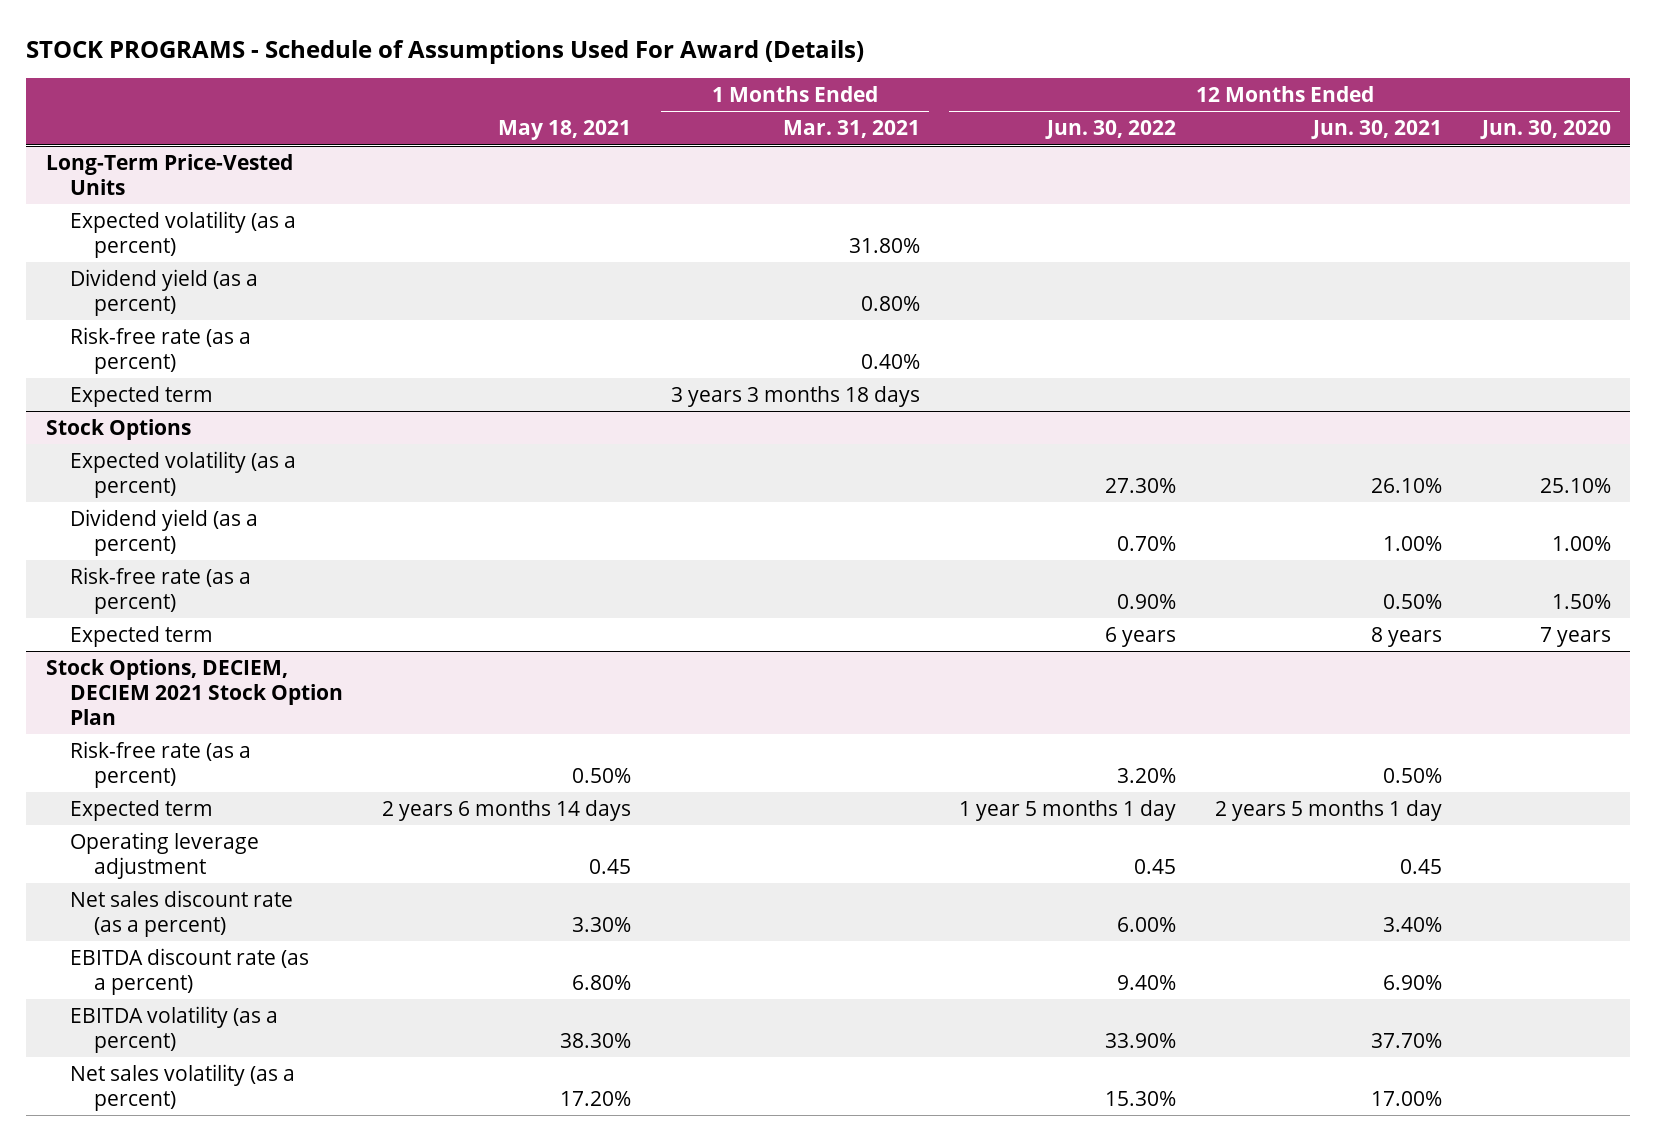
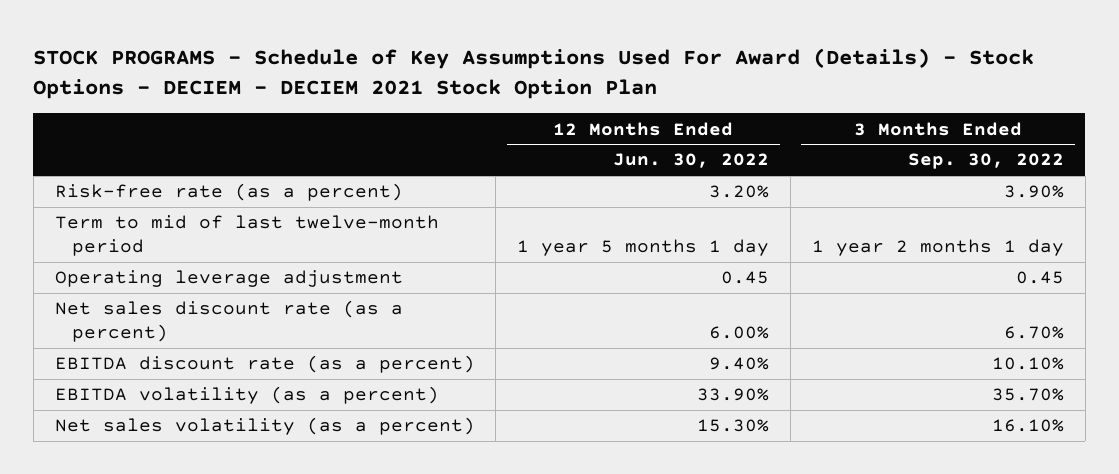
- STOCK PROGRAMS - Schedule of Assumptions Used For Award (Details)
+ STOCK PROGRAMS - Schedule of Key Assumptions Used For Award (Details) - Stock Options - DECIEM - DECIEM 2021 Stock Option Plan
- | May 18, 2021 | 1 Months Ended Mar. 31, 2021 | 12 Months Ended Jun. 30, 2022 | 12 Months Ended Jun. 30, 2021 | 12 Months Ended Jun. 30, 2020
+ | 12 Months Ended Jun. 30, 2022 | 3 Months Ended Sep. 30, 2022
- Long-Term Price-Vested Units
- Expected volatility (as a percent) | | 31.80% | | |
- Dividend yield (as a percent) | | 0.80% | | |
- Risk-free rate (as a percent) | | 0.40% | | |
- Expected term | | 3 years 3 months 18 days | | |
- Stock Options
- Expected volatility (as a percent) | | | 27.30% | 26.10% | 25.10%
- Dividend yield (as a percent) | | | 0.70% | 1.00% | 1.00%
- Risk-free rate (as a percent) | | | 0.90% | 0.50% | 1.50%
- Expected term | | | 6 years | 8 years | 7 years
- Stock Options, DECIEM, DECIEM 2021 Stock Option Plan
- Expected term | 2 years 6 months 14 days | | 1 year 5 months 1 day | 2 years 5 months 1 day |
+ Term to mid of last twelve-month period | 1 year 5 months 1 day | 1 year 2 months 1 day

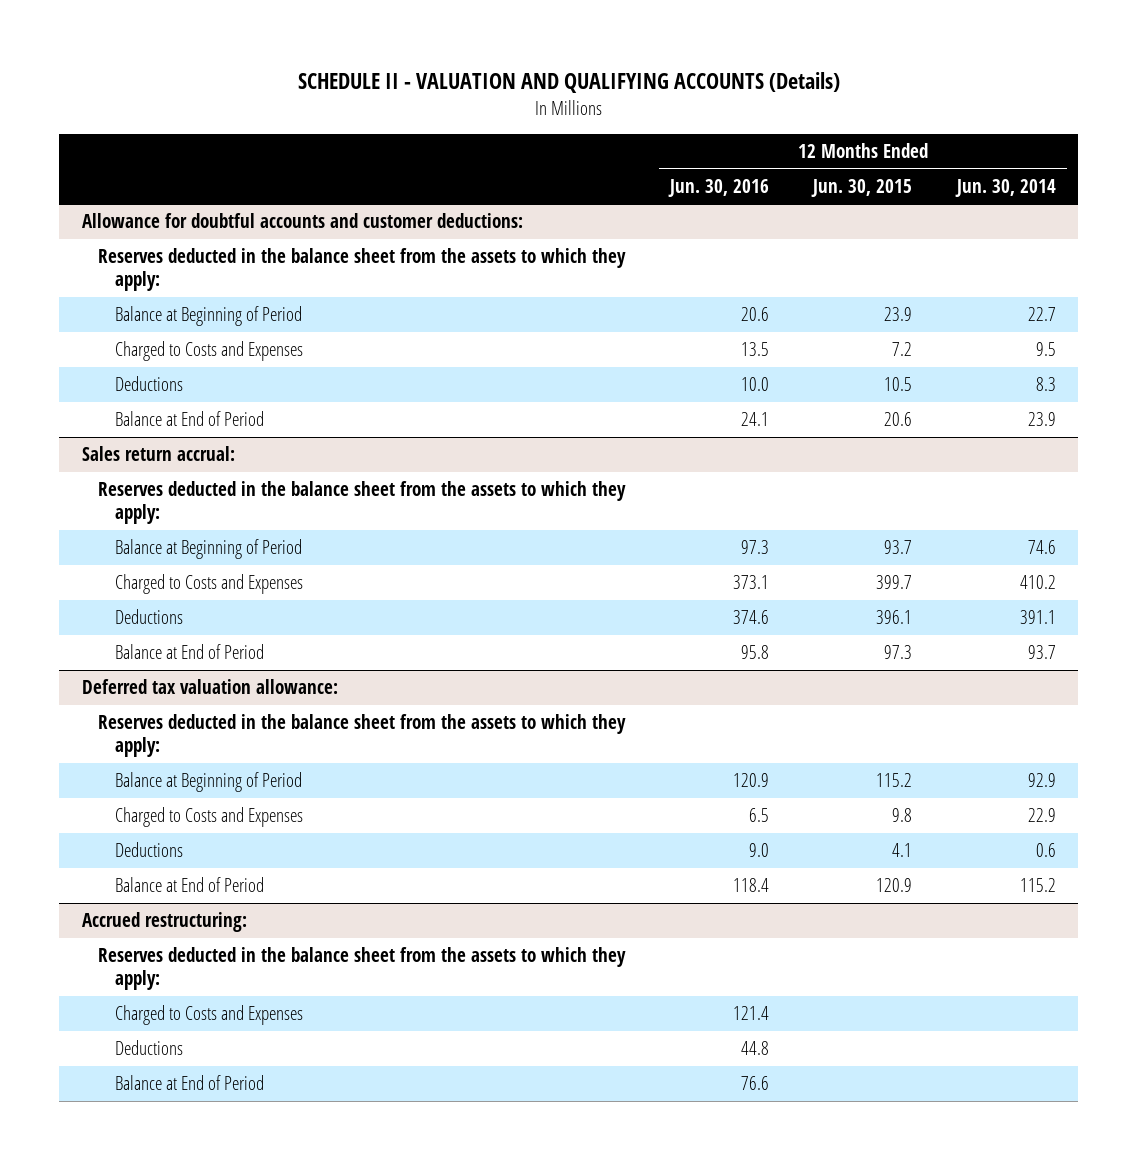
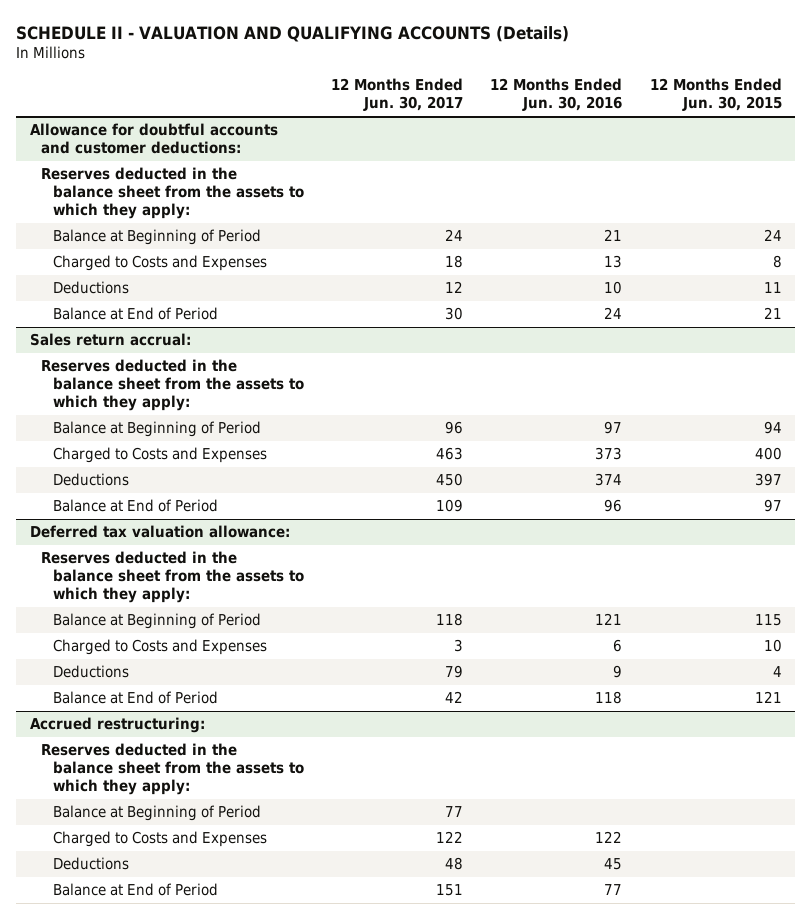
- | 12 Months Ended Jun. 30, 2016 | 12 Months Ended Jun. 30, 2015 | 12 Months Ended Jun. 30, 2014
+ | 12 Months Ended Jun. 30, 2017 | 12 Months Ended Jun. 30, 2016 | 12 Months Ended Jun. 30, 2015
@ Allowance for doubtful accounts and customer deductions:
- Balance at Beginning of Period | 20.6 | 23.9 | 22.7
- Charged to Costs and Expenses | 13.5 | 7.2 | 9.5
- Deductions | 10.0 | 10.5 | 8.3
- Balance at End of Period | 24.1 | 20.6 | 23.9
+ Balance at Beginning of Period | 24 | 21 | 24
+ Charged to Costs and Expenses | 18 | 13 | 8
+ Deductions | 12 | 10 | 11
+ Balance at End of Period | 30 | 24 | 21
@ Sales return accrual:
- Balance at Beginning of Period | 97.3 | 93.7 | 74.6
- Charged to Costs and Expenses | 373.1 | 399.7 | 410.2
- Deductions | 374.6 | 396.1 | 391.1
- Balance at End of Period | 95.8 | 97.3 | 93.7
+ Balance at Beginning of Period | 96 | 97 | 94
+ Charged to Costs and Expenses | 463 | 373 | 400
+ Deductions | 450 | 374 | 397
+ Balance at End of Period | 109 | 96 | 97
@ Deferred tax valuation allowance:
- Balance at Beginning of Period | 120.9 | 115.2 | 92.9
- Charged to Costs and Expenses | 6.5 | 9.8 | 22.9
- Deductions | 9.0 | 4.1 | 0.6
- Balance at End of Period | 118.4 | 120.9 | 115.2
+ Balance at Beginning of Period | 118 | 121 | 115
+ Charged to Costs and Expenses | 3 | 6 | 10
+ Deductions | 79 | 9 | 4
+ Balance at End of Period | 42 | 118 | 121
@ Accrued restructuring:
- Charged to Costs and Expenses | 121.4 | |
- Deductions | 44.8 | |
- Balance at End of Period | 76.6 | |
+ Balance at Beginning of Period | 77 | |
+ Charged to Costs and Expenses | 122 | 122 |
+ Deductions | 48 | 45 |
+ Balance at End of Period | 151 | 77 |

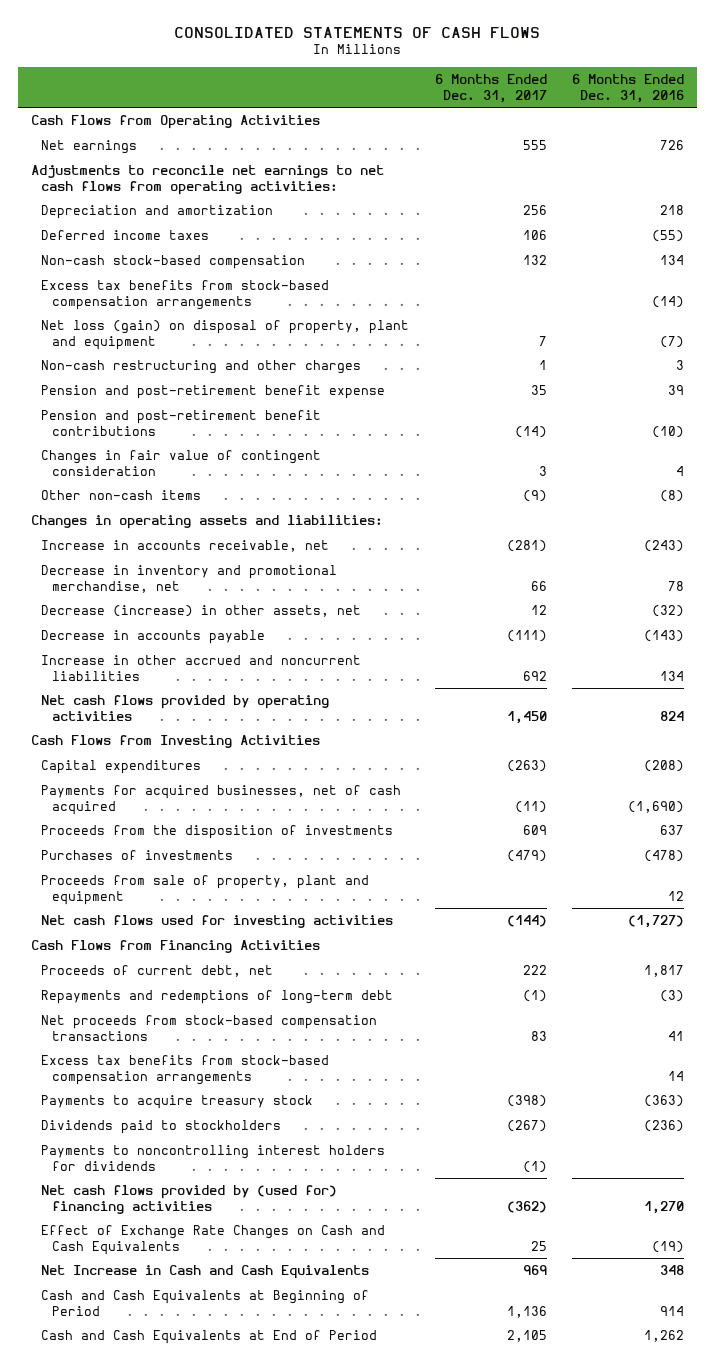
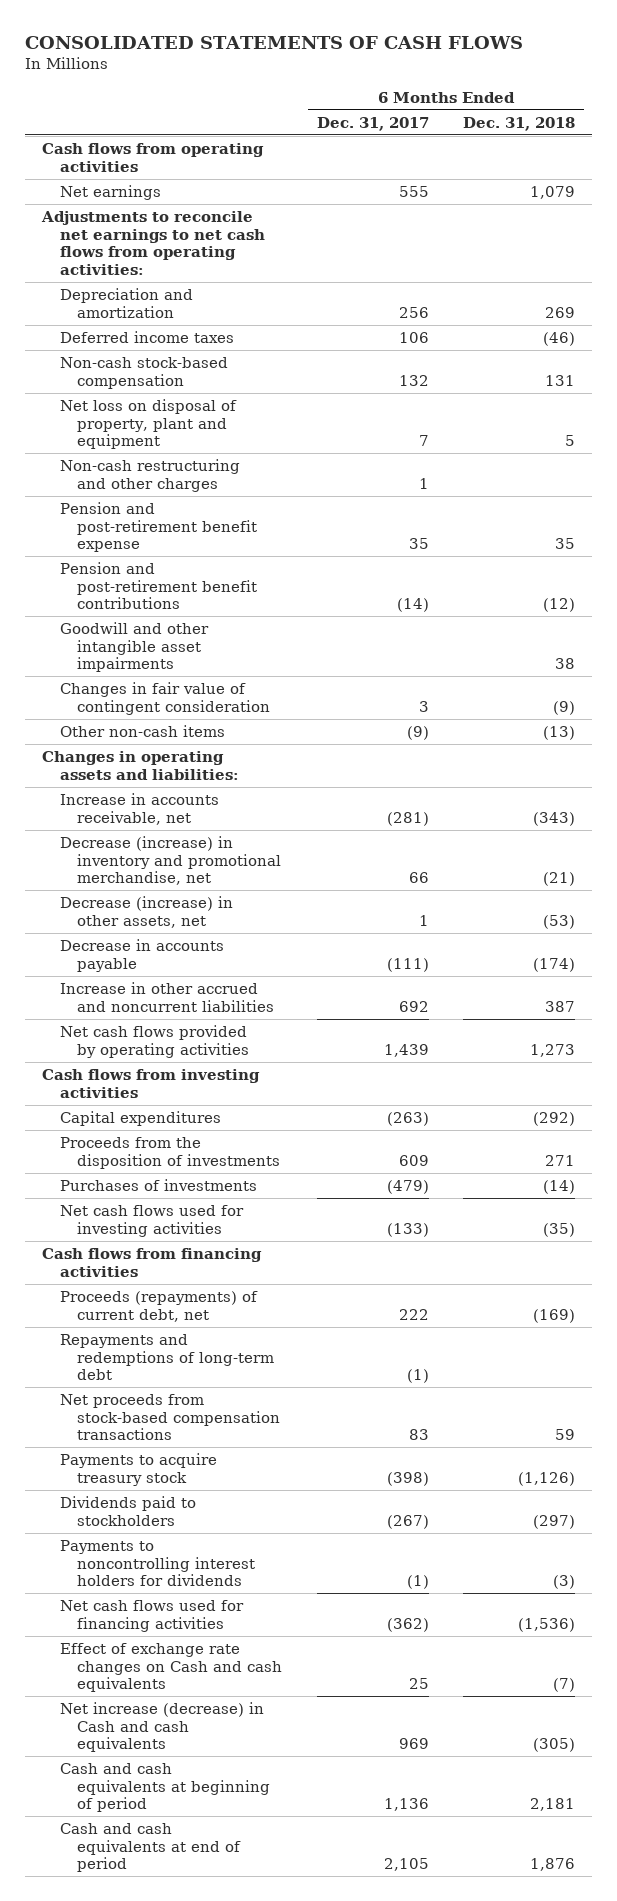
- | 6 Months Ended Dec. 31, 2017 | 6 Months Ended Dec. 31, 2016
+ | 6 Months Ended Dec. 31, 2017 | 6 Months Ended Dec. 31, 2018
- Cash Flows from Operating Activities
+ Cash flows from operating activities
- Excess tax benefits from stock-based compensation arrangements | | (14)
- Net loss (gain) on disposal of property, plant and equipment | 7 | (7)
+ Net loss on disposal of property, plant and equipment | 7 | 5
+ Goodwill and other intangible asset impairments | | 38
- Decrease in inventory and promotional merchandise, net | 66 | 78
- Decrease (increase) in other assets, net | 12 | (32)
+ Decrease (increase) in inventory and promotional merchandise, net | 66 | (21)
+ Decrease (increase) in other assets, net | 1 | (53)
- Net cash flows provided by operating activities | 1,450 | 824
- Cash Flows from Investing Activities
+ Net cash flows provided by operating activities | 1,439 | 1,273
+ Cash flows from investing activities
- Payments for acquired businesses, net of cash acquired | (11) | (1,690)
- Proceeds from sale of property, plant and equipment | | 12
- Net cash flows used for investing activities | (144) | (1,727)
- Cash Flows from Financing Activities
- Proceeds of current debt, net | 222 | 1,817
+ Net cash flows used for investing activities | (133) | (35)
+ Cash flows from financing activities
+ Proceeds (repayments) of current debt, net | 222 | (169)
- Excess tax benefits from stock-based compensation arrangements | | 14
- Net cash flows provided by (used for) financing activities | (362) | 1,270
- Effect of Exchange Rate Changes on Cash and Cash Equivalents | 25 | (19)
- Net Increase in Cash and Cash Equivalents | 969 | 348
- Cash and Cash Equivalents at Beginning of Period | 1,136 | 914
- Cash and Cash Equivalents at End of Period | 2,105 | 1,262
+ Net cash flows used for financing activities | (362) | (1,536)
+ Effect of exchange rate changes on Cash and cash equivalents | 25 | (7)
+ Net increase (decrease) in Cash and cash equivalents | 969 | (305)
+ Cash and cash equivalents at beginning of period | 1,136 | 2,181
+ Cash and cash equivalents at end of period | 2,105 | 1,876

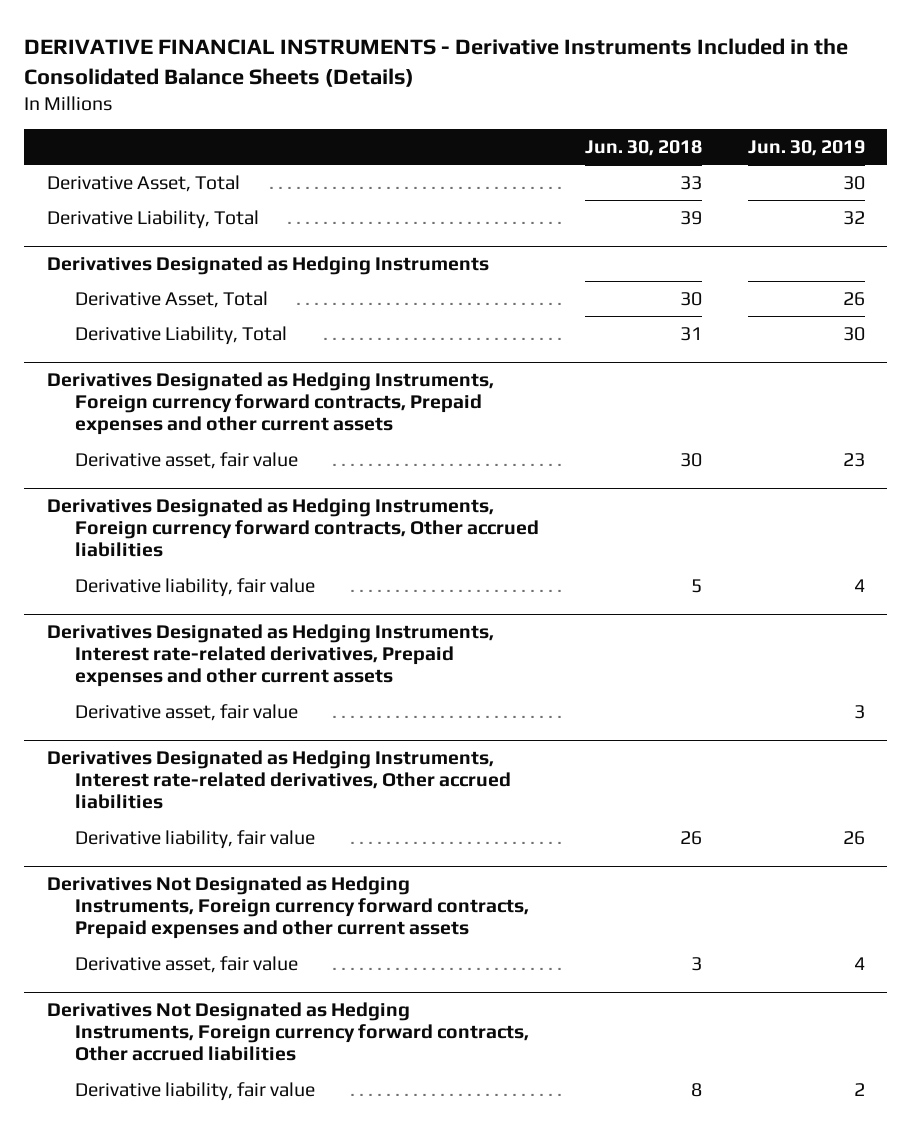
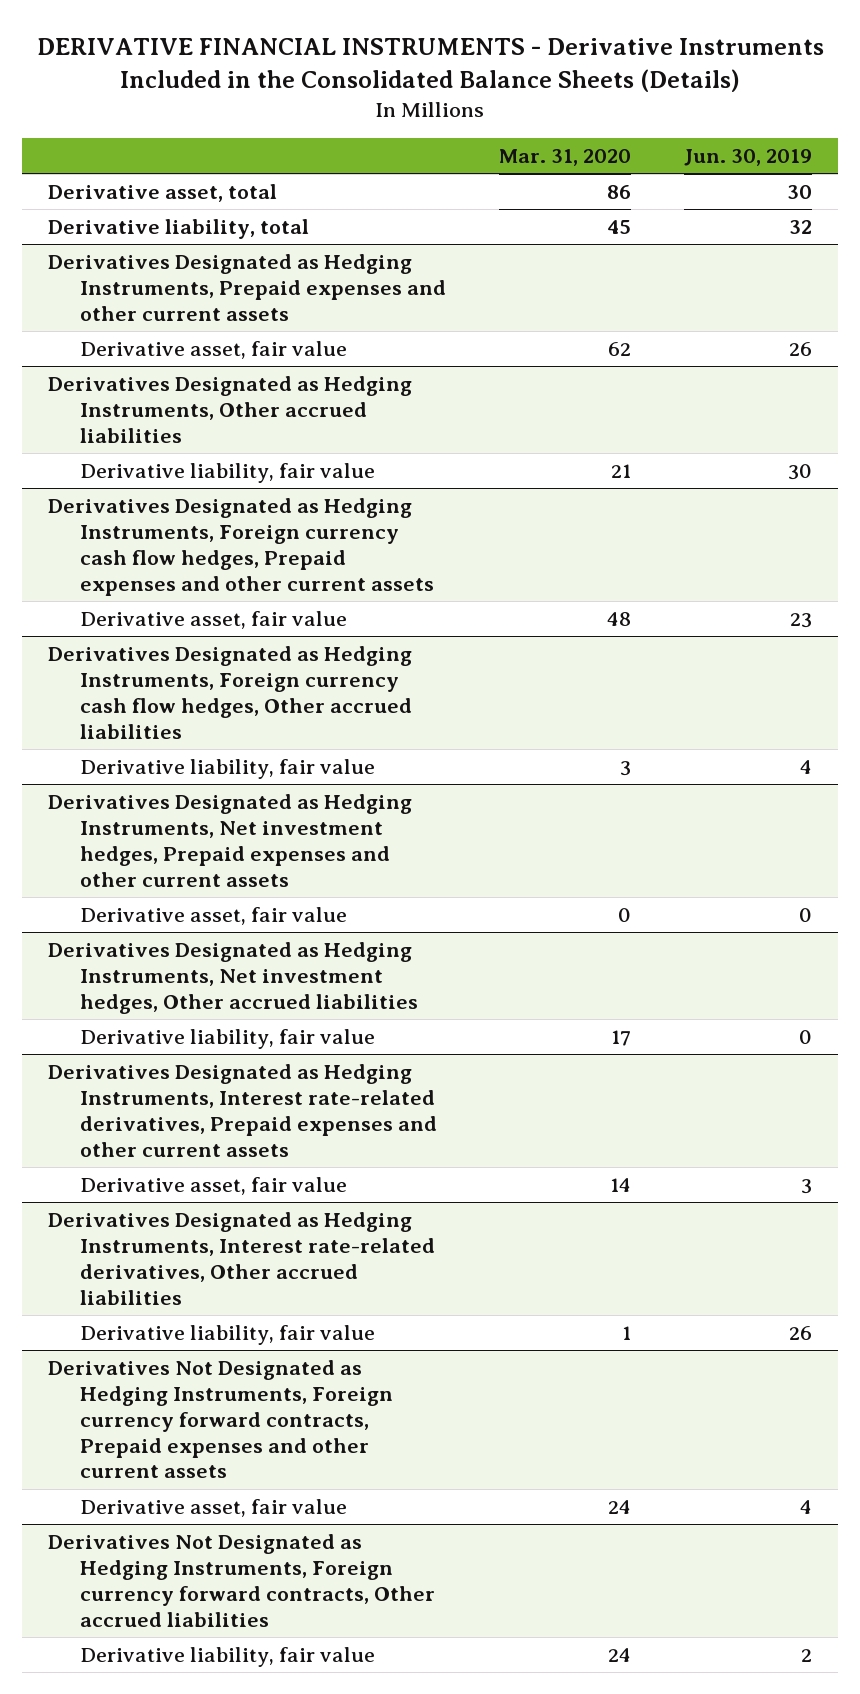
- | Jun. 30, 2018 | Jun. 30, 2019
+ | Mar. 31, 2020 | Jun. 30, 2019
- Derivative Asset, Total | 33 | 30
- Derivative Liability, Total | 39 | 32
- Derivatives Designated as Hedging Instruments
- Derivative Asset, Total | 30 | 26
- Derivative Liability, Total | 31 | 30
- Derivatives Designated as Hedging Instruments, Foreign currency forward contracts, Prepaid expenses and other current assets
+ Derivative asset, total | 86 | 30
+ Derivative liability, total | 45 | 32
+ Derivatives Designated as Hedging Instruments, Prepaid expenses and other current assets
+ Derivative asset, fair value | 62 | 26
+ Derivatives Designated as Hedging Instruments, Other accrued liabilities
+ Derivative liability, fair value | 21 | 30
+ Derivatives Designated as Hedging Instruments, Foreign currency cash flow hedges, Prepaid expenses and other current assets
- Derivatives Designated as Hedging Instruments, Foreign currency forward contracts, Other accrued liabilities
+ Derivatives Designated as Hedging Instruments, Foreign currency cash flow hedges, Other accrued liabilities
+ Derivatives Designated as Hedging Instruments, Net investment hedges, Prepaid expenses and other current assets
+ Derivative asset, fair value | 0 | 0
+ Derivatives Designated as Hedging Instruments, Net investment hedges, Other accrued liabilities
+ Derivative liability, fair value | 17 | 0

